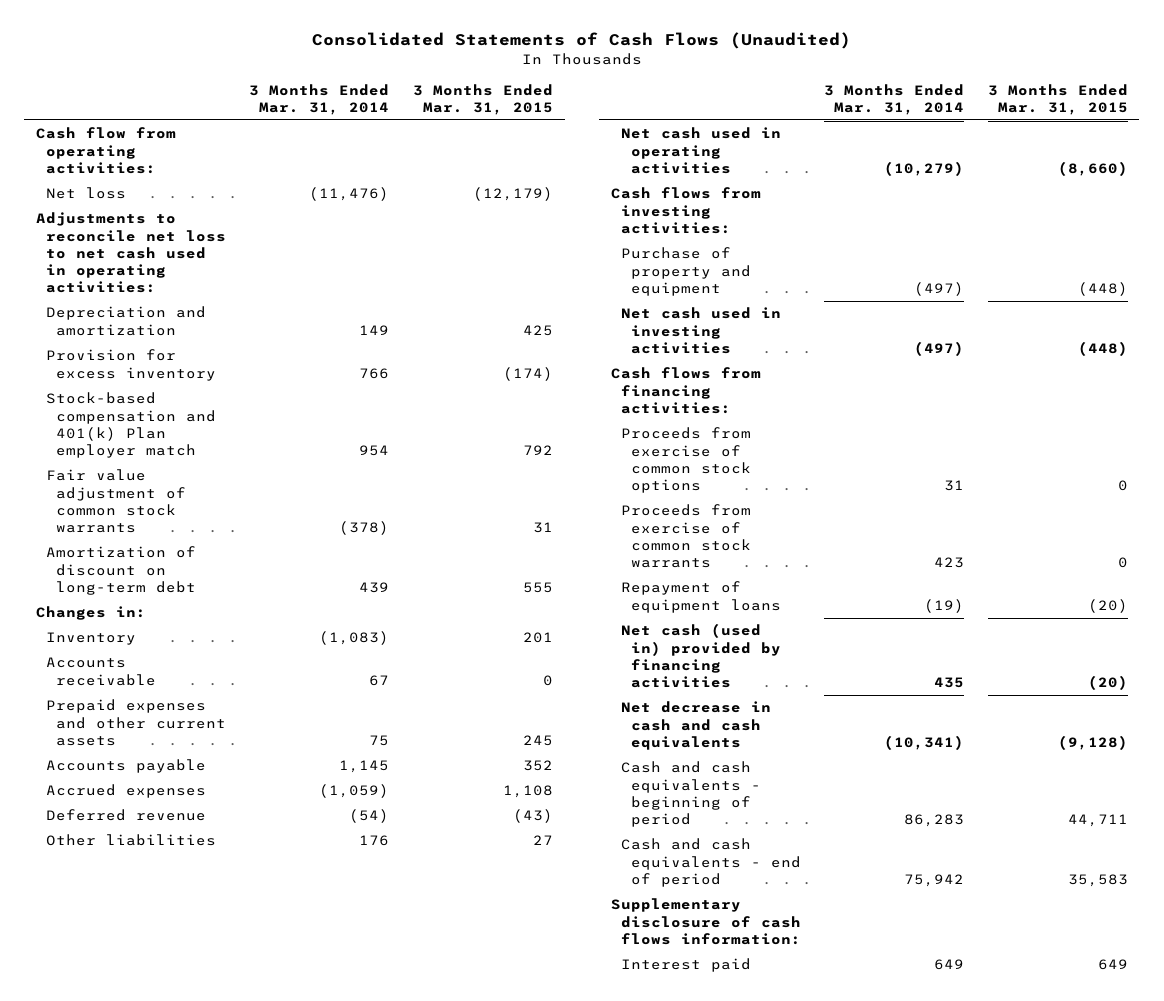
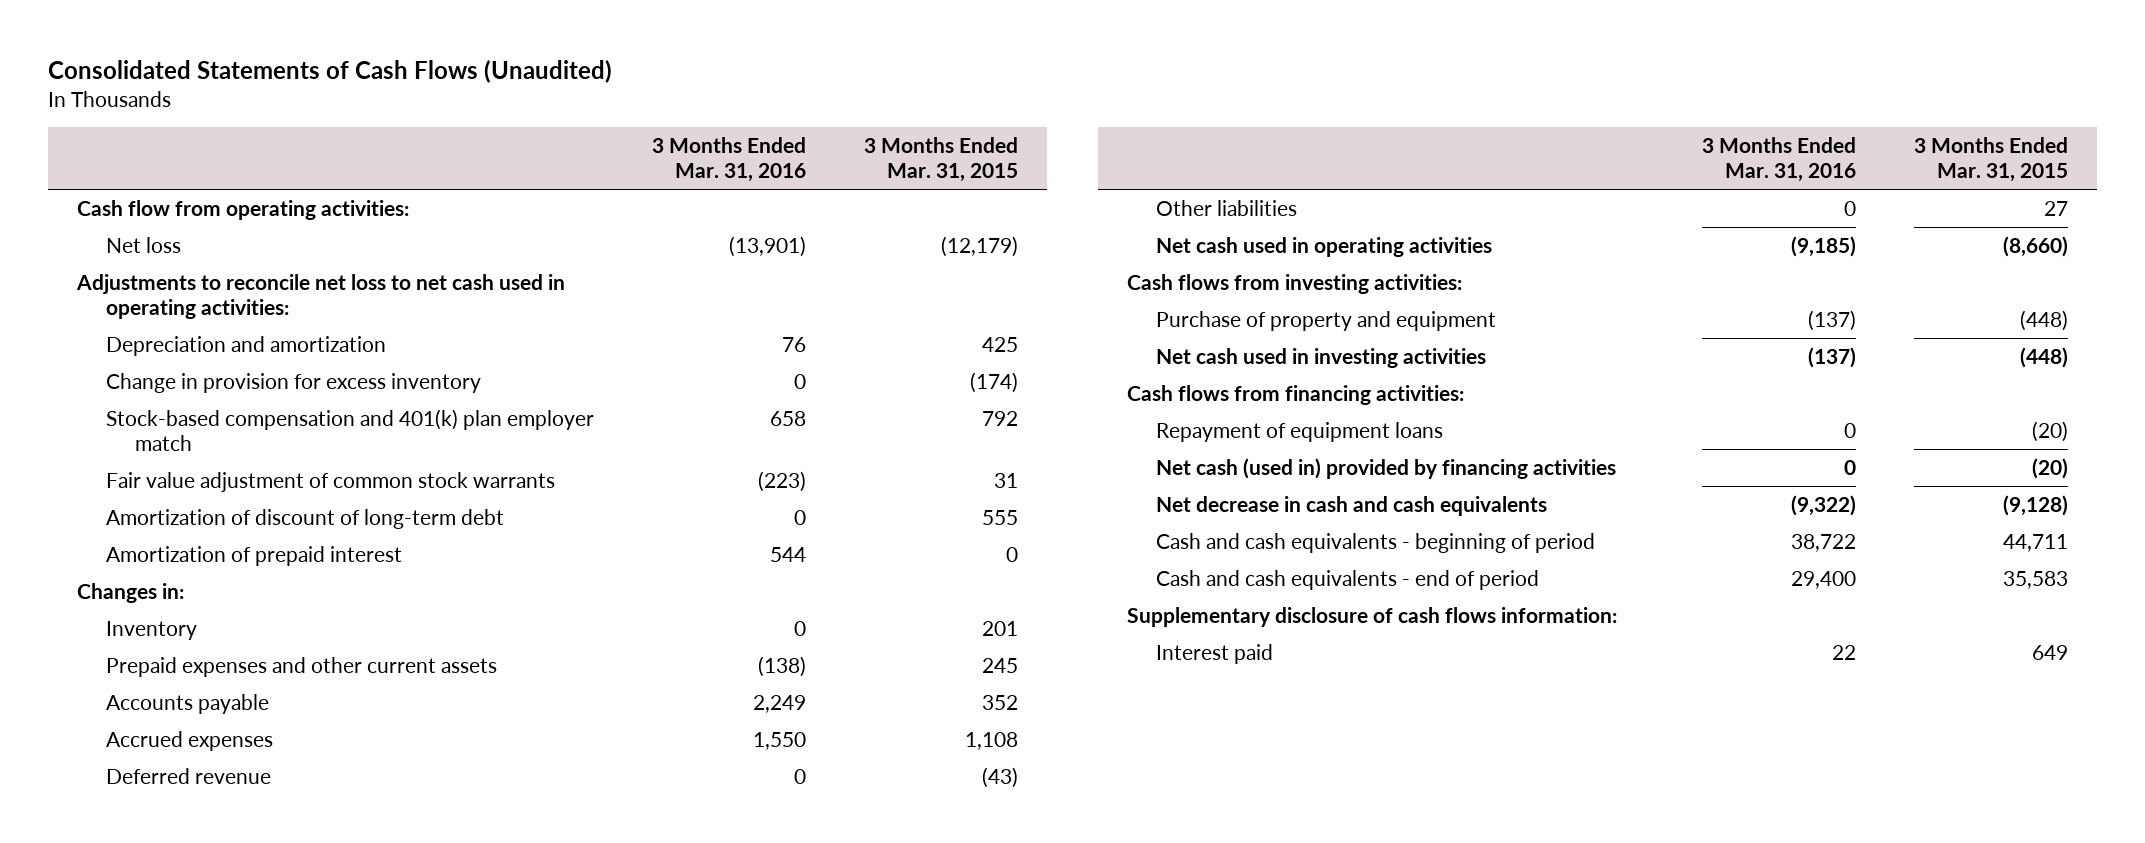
- | 3 Months Ended Mar. 31, 2014 | 3 Months Ended Mar. 31, 2015
+ | 3 Months Ended Mar. 31, 2016 | 3 Months Ended Mar. 31, 2015
- Provision for excess inventory | 766 | (174)
- Stock-based compensation and 401(k) Plan employer match | 954 | 792
+ Change in provision for excess inventory | 0 | (174)
+ Stock-based compensation and 401(k) plan employer match | 658 | 792
- Amortization of discount on long-term debt | 439 | 555
+ Amortization of discount of long-term debt | 0 | 555
+ Amortization of prepaid interest | 544 | 0
- Accounts receivable | 67 | 0
- Proceeds from exercise of common stock options | 31 | 0
- Proceeds from exercise of common stock warrants | 423 | 0

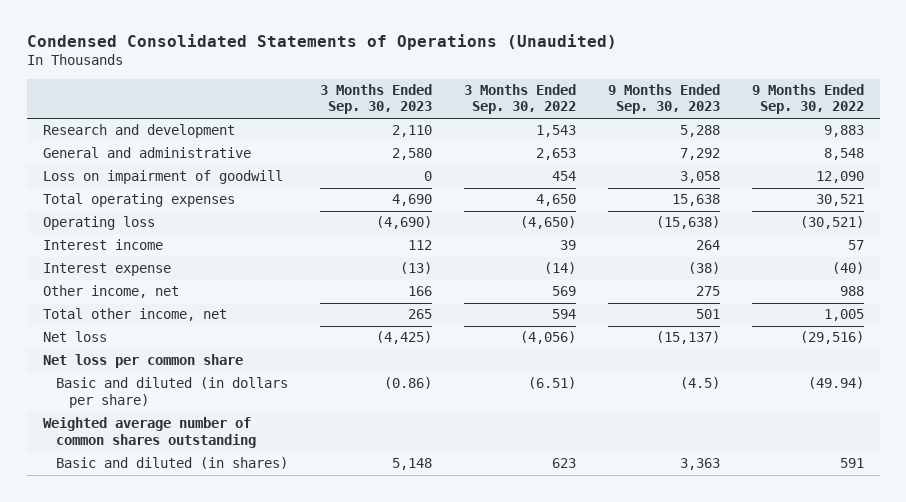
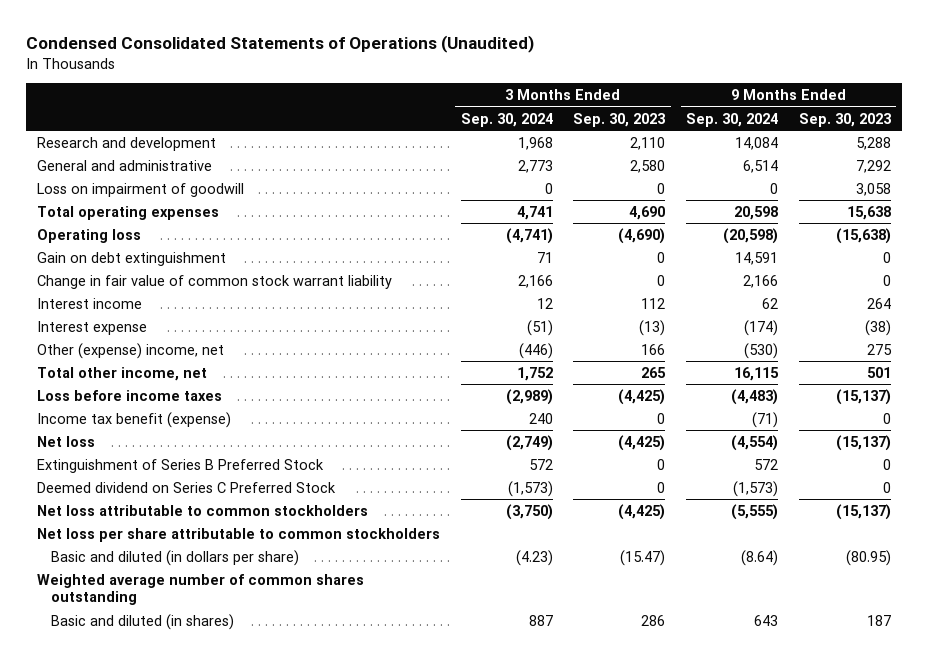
- | 3 Months Ended Sep. 30, 2023 | 3 Months Ended Sep. 30, 2022 | 9 Months Ended Sep. 30, 2023 | 9 Months Ended Sep. 30, 2022
+ | 3 Months Ended Sep. 30, 2024 | 3 Months Ended Sep. 30, 2023 | 9 Months Ended Sep. 30, 2024 | 9 Months Ended Sep. 30, 2023
+ Gain on debt extinguishment | 71 | 0 | 14,591 | 0
+ Change in fair value of common stock warrant liability | 2,166 | 0 | 2,166 | 0
- Other income, net | 166 | 569 | 275 | 988
+ Other (expense) income, net | (446) | 166 | (530) | 275
+ Loss before income taxes | (2,989) | (4,425) | (4,483) | (15,137)
+ Income tax benefit (expense) | 240 | 0 | (71) | 0
- Net loss per common share
- Basic and diluted (in dollars per share) | (0.86) | (6.51) | (4.5) | (49.94)
+ Extinguishment of Series B Preferred Stock | 572 | 0 | 572 | 0
+ Deemed dividend on Series C Preferred Stock | (1,573) | 0 | (1,573) | 0
+ Net loss attributable to common stockholders | (3,750) | (4,425) | (5,555) | (15,137)
+ Net loss per share attributable to common stockholders
+ Basic and diluted (in dollars per share) | (4.23) | (15.47) | (8.64) | (80.95)
- Basic and diluted (in shares) | 5,148 | 623 | 3,363 | 591
+ Basic and diluted (in shares) | 887 | 286 | 643 | 187

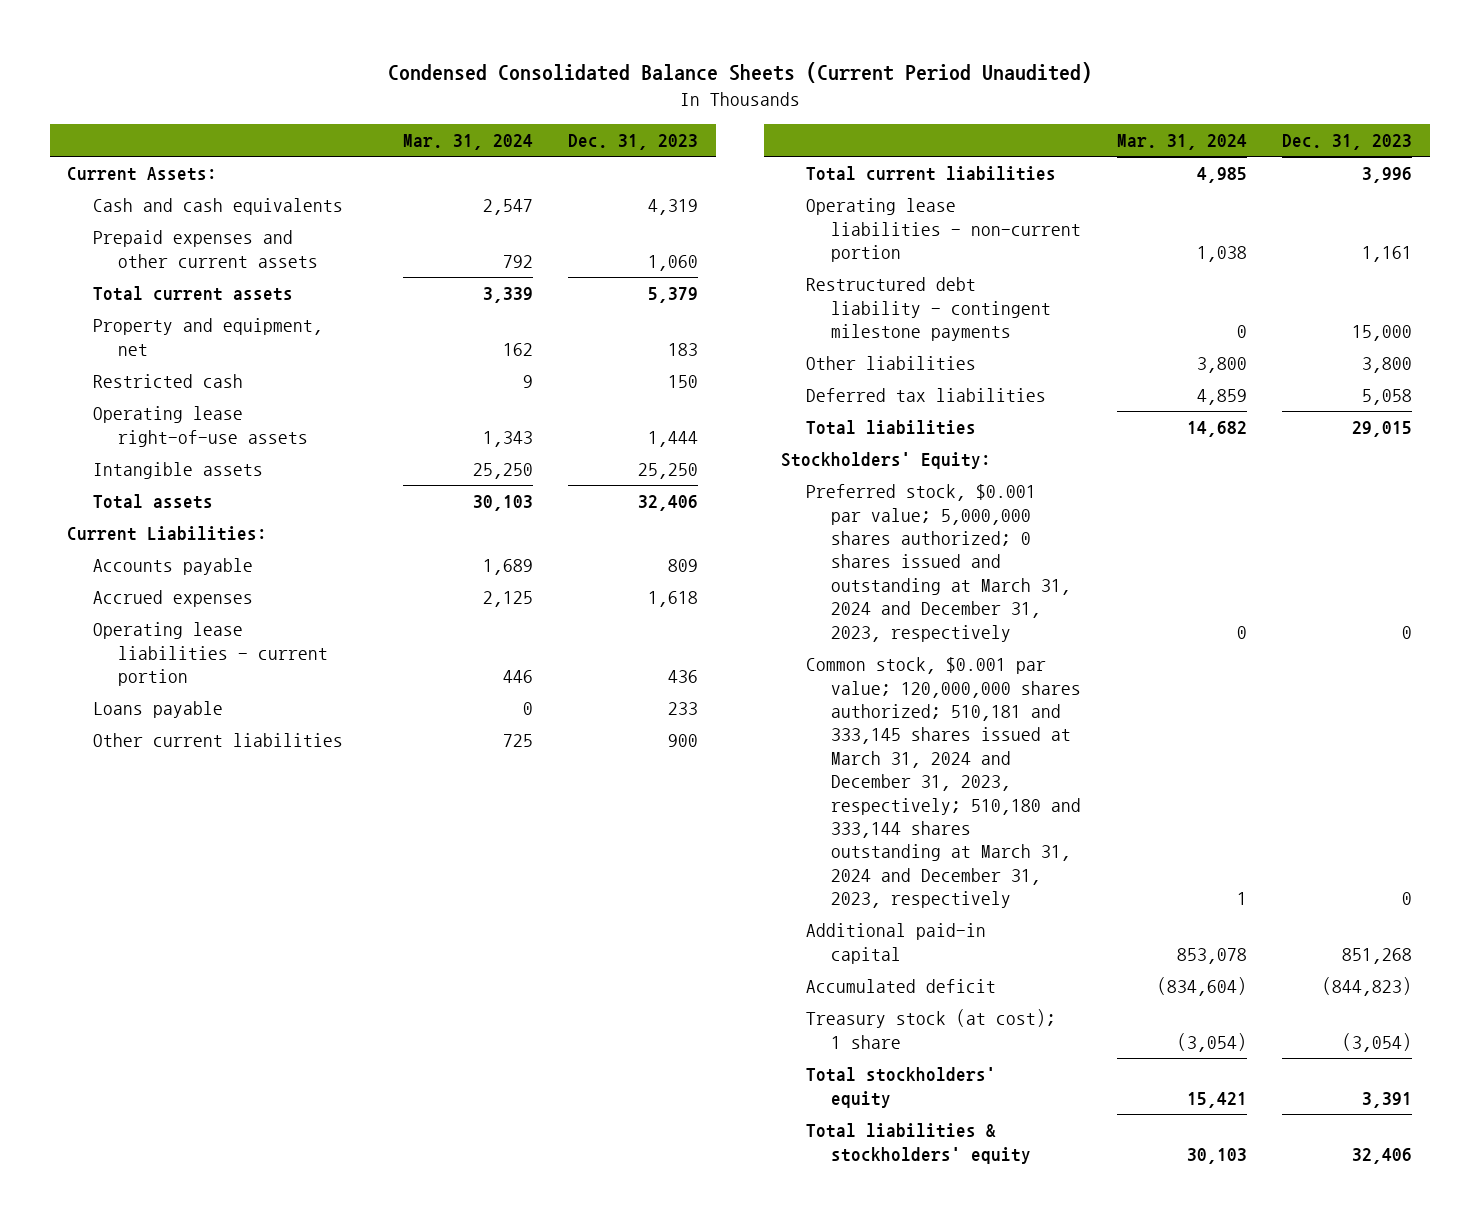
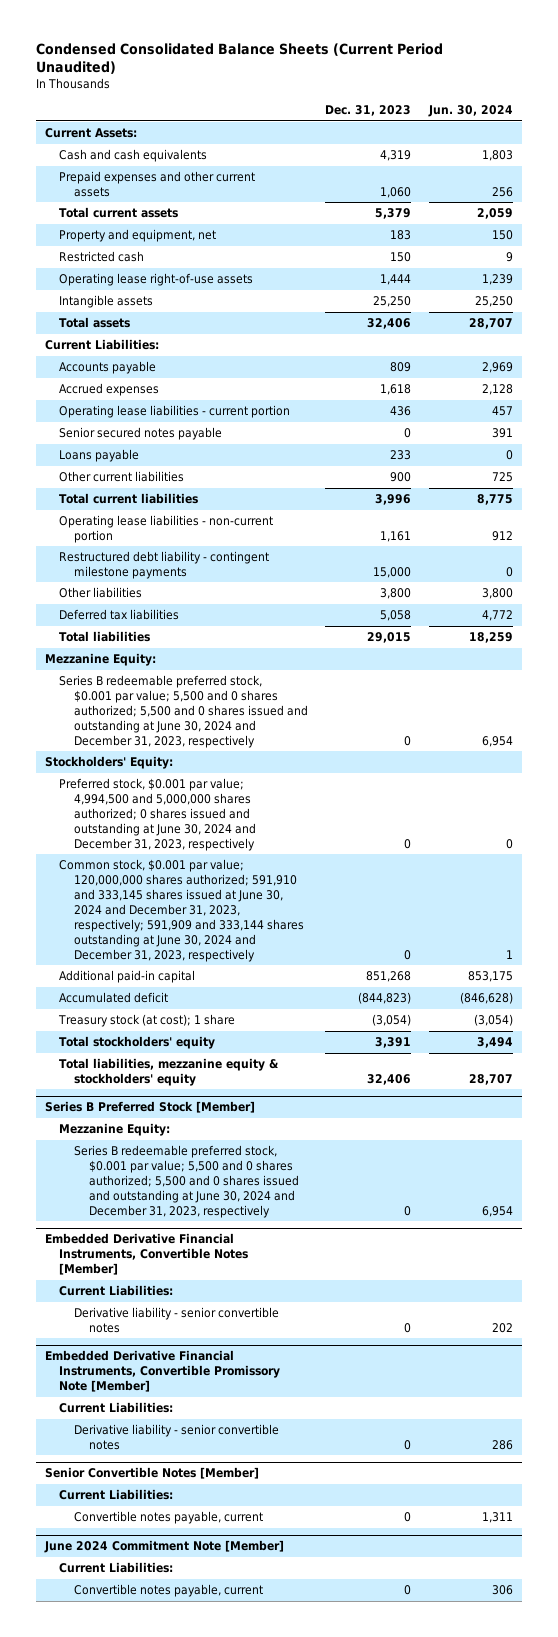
- | Mar. 31, 2024 | Dec. 31, 2023
+ | Dec. 31, 2023 | Jun. 30, 2024
+ Senior secured notes payable | 0 | 391
+ Mezzanine Equity:
+ Series B redeemable preferred stock, $0.001 par value; 5,500 and 0 shares authorized; 5,500 and 0 shares issued and outstanding at June 30, 2024 and December 31, 2023, respectively | 0 | 6,954
- Preferred stock, $0.001 par value; 5,000,000 shares authorized; 0 shares issued and outstanding at March 31, 2024 and December 31, 2023, respectively | 0 | 0
- Common stock, $0.001 par value; 120,000,000 shares authorized; 510,181 and 333,145 shares issued at March 31, 2024 and December 31, 2023, respectively; 510,180 and 333,144 shares outstanding at March 31, 2024 and December 31, 2023, respectively | 1 | 0
+ Preferred stock, $0.001 par value; 4,994,500 and 5,000,000 shares authorized; 0 shares issued and outstanding at June 30, 2024 and December 31, 2023, respectively | 0 | 0
+ Common stock, $0.001 par value; 120,000,000 shares authorized; 591,910 and 333,145 shares issued at June 30, 2024 and December 31, 2023, respectively; 591,909 and 333,144 shares outstanding at June 30, 2024 and December 31, 2023, respectively | 0 | 1
- Total liabilities & stockholders' equity | 30,103 | 32,406
+ Total liabilities, mezzanine equity & stockholders' equity | 32,406 | 28,707
+ Series B Preferred Stock [Member]
+ Mezzanine Equity:
+ Series B redeemable preferred stock, $0.001 par value; 5,500 and 0 shares authorized; 5,500 and 0 shares issued and outstanding at June 30, 2024 and December 31, 2023, respectively | 0 | 6,954
+ Embedded Derivative Financial Instruments, Convertible Notes [Member]
+ Current Liabilities:
+ Derivative liability - senior convertible notes | 0 | 202
+ Embedded Derivative Financial Instruments, Convertible Promissory Note [Member]
+ Current Liabilities:
+ Derivative liability - senior convertible notes | 0 | 286
+ Senior Convertible Notes [Member]
+ Current Liabilities:
+ Convertible notes payable, current | 0 | 1,311
+ June 2024 Commitment Note [Member]
+ Current Liabilities:
+ Convertible notes payable, current | 0 | 306

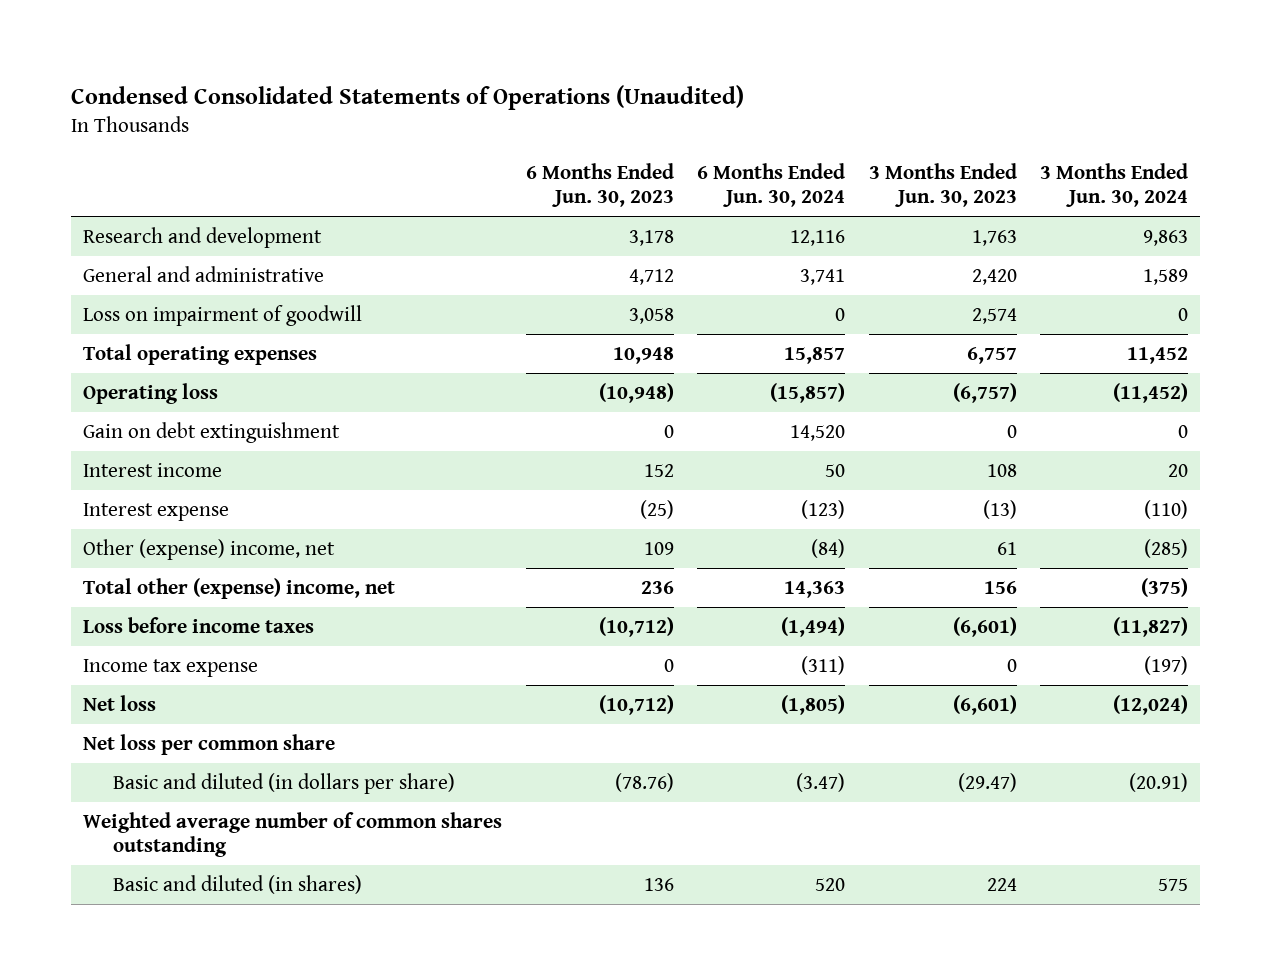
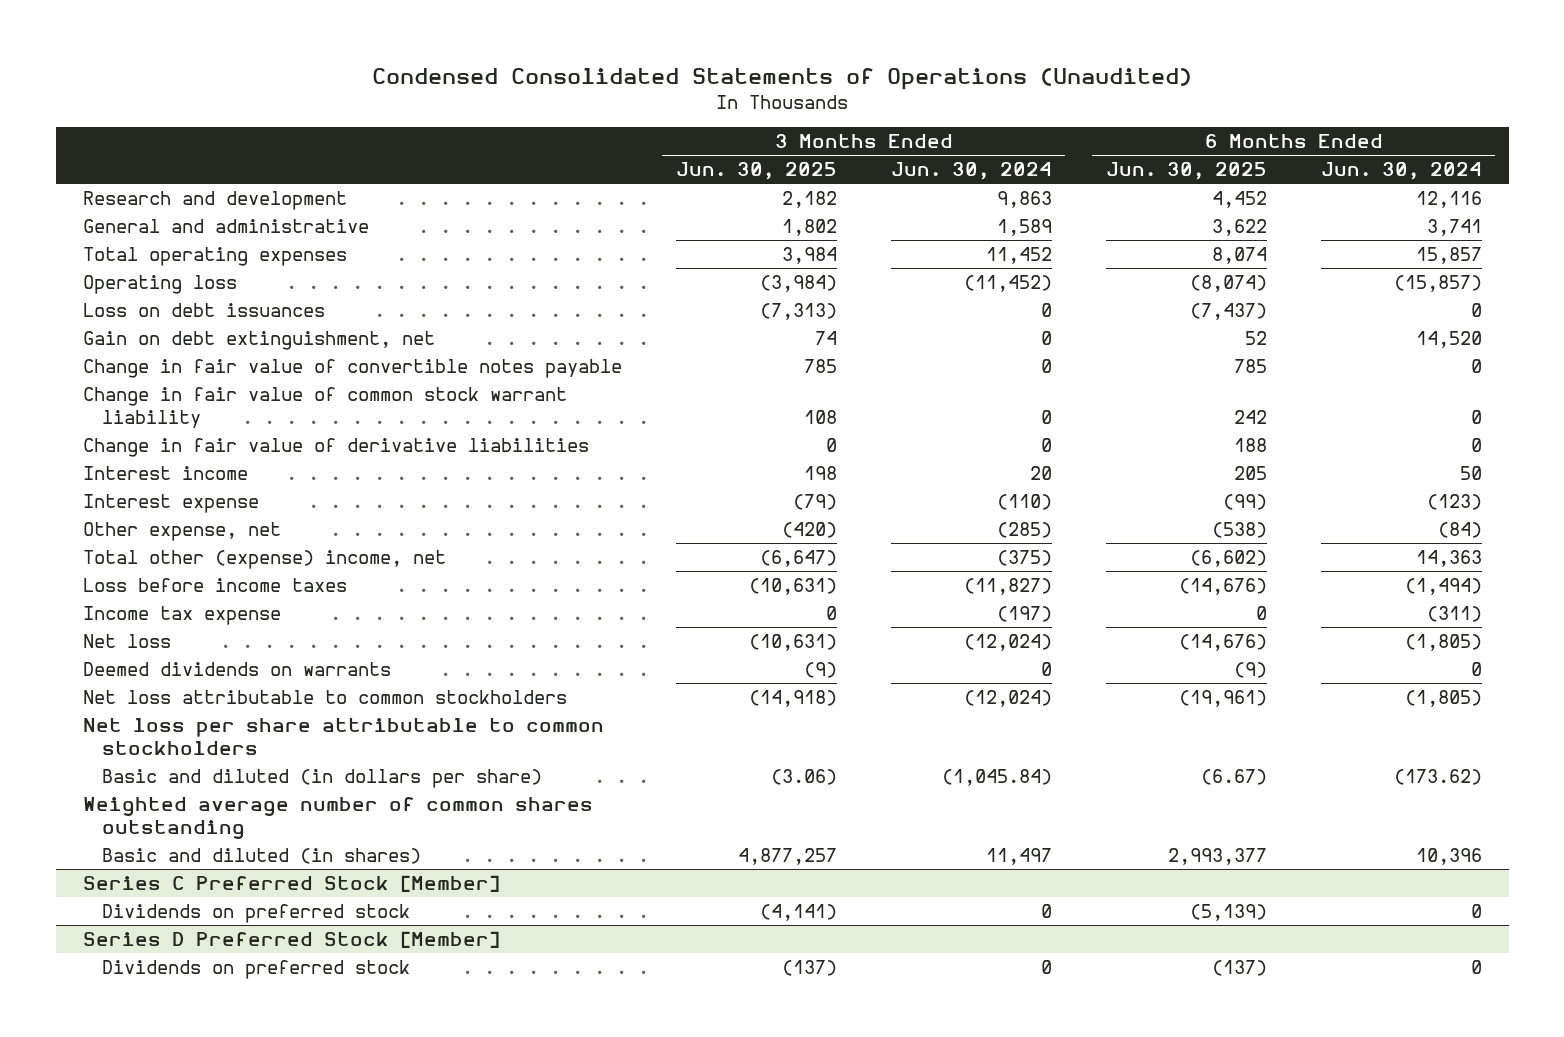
- | 6 Months Ended Jun. 30, 2023 | 6 Months Ended Jun. 30, 2024 | 3 Months Ended Jun. 30, 2023 | 3 Months Ended Jun. 30, 2024
+ | 3 Months Ended Jun. 30, 2025 | 3 Months Ended Jun. 30, 2024 | 6 Months Ended Jun. 30, 2025 | 6 Months Ended Jun. 30, 2024
- Loss on impairment of goodwill | 3,058 | 0 | 2,574 | 0
- Gain on debt extinguishment | 0 | 14,520 | 0 | 0
+ Loss on debt issuances | (7,313) | 0 | (7,437) | 0
+ Gain on debt extinguishment, net | 74 | 0 | 52 | 14,520
+ Change in fair value of convertible notes payable | 785 | 0 | 785 | 0
+ Change in fair value of common stock warrant liability | 108 | 0 | 242 | 0
+ Change in fair value of derivative liabilities | 0 | 0 | 188 | 0
- Other (expense) income, net | 109 | (84) | 61 | (285)
+ Other expense, net | (420) | (285) | (538) | (84)
- Net loss per common share
- Basic and diluted (in dollars per share) | (78.76) | (3.47) | (29.47) | (20.91)
+ Deemed dividends on warrants | (9) | 0 | (9) | 0
+ Net loss attributable to common stockholders | (14,918) | (12,024) | (19,961) | (1,805)
+ Net loss per share attributable to common stockholders
+ Basic and diluted (in dollars per share) | (3.06) | (1,045.84) | (6.67) | (173.62)
- Basic and diluted (in shares) | 136 | 520 | 224 | 575
+ Basic and diluted (in shares) | 4,877,257 | 11,497 | 2,993,377 | 10,396
+ Series C Preferred Stock [Member]
+ Dividends on preferred stock | (4,141) | 0 | (5,139) | 0
+ Series D Preferred Stock [Member]
+ Dividends on preferred stock | (137) | 0 | (137) | 0

